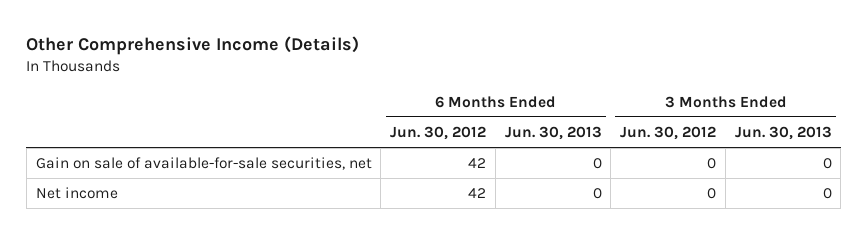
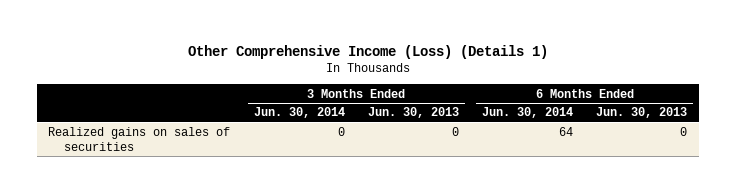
- Other Comprehensive Income (Details)
+ Other Comprehensive Income (Loss) (Details 1)
- | 6 Months Ended Jun. 30, 2012 | 6 Months Ended Jun. 30, 2013 | 3 Months Ended Jun. 30, 2012 | 3 Months Ended Jun. 30, 2013
+ | 3 Months Ended Jun. 30, 2014 | 3 Months Ended Jun. 30, 2013 | 6 Months Ended Jun. 30, 2014 | 6 Months Ended Jun. 30, 2013
- Gain on sale of available-for-sale securities, net | 42 | 0 | 0 | 0
- Net income | 42 | 0 | 0 | 0
+ Realized gains on sales of securities | 0 | 0 | 64 | 0

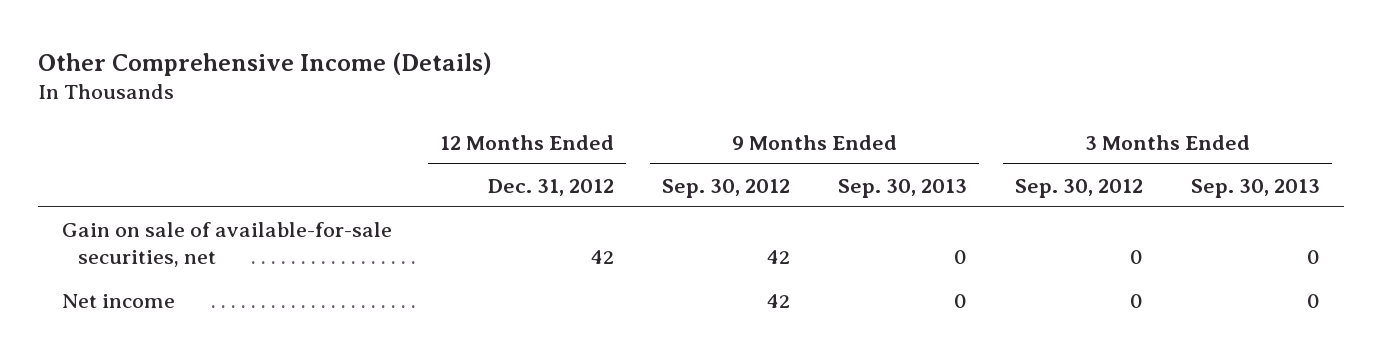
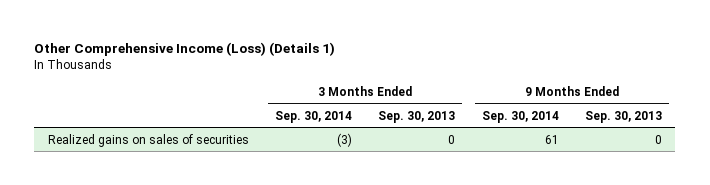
- Other Comprehensive Income (Details)
+ Other Comprehensive Income (Loss) (Details 1)
- | 12 Months Ended Dec. 31, 2012 | 9 Months Ended Sep. 30, 2012 | 9 Months Ended Sep. 30, 2013 | 3 Months Ended Sep. 30, 2012 | 3 Months Ended Sep. 30, 2013
+ | 3 Months Ended Sep. 30, 2014 | 3 Months Ended Sep. 30, 2013 | 9 Months Ended Sep. 30, 2014 | 9 Months Ended Sep. 30, 2013
- Gain on sale of available-for-sale securities, net | 42 | 42 | 0 | 0 | 0
- Net income | | 42 | 0 | 0 | 0
+ Realized gains on sales of securities | (3) | 0 | 61 | 0

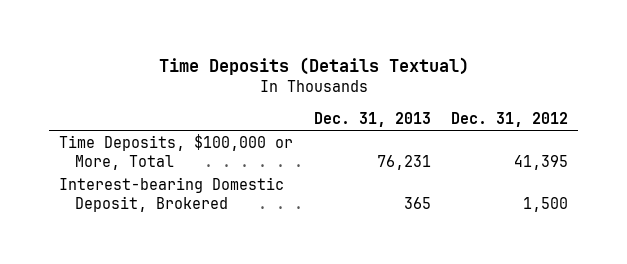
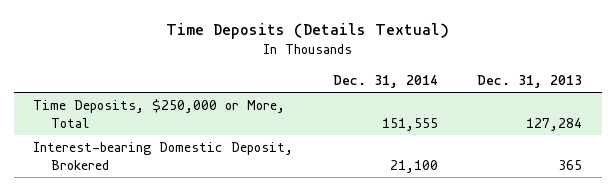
- | Dec. 31, 2013 | Dec. 31, 2012
+ | Dec. 31, 2014 | Dec. 31, 2013
- Time Deposits, $100,000 or More, Total | 76,231 | 41,395
+ Time Deposits, $250,000 or More, Total | 151,555 | 127,284

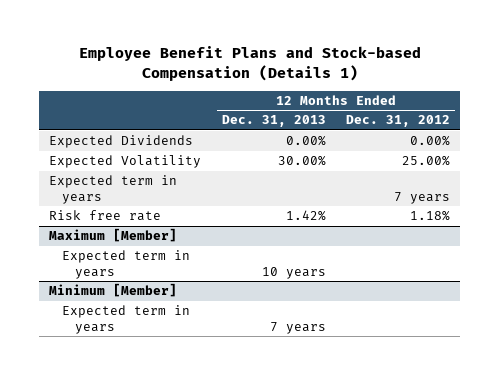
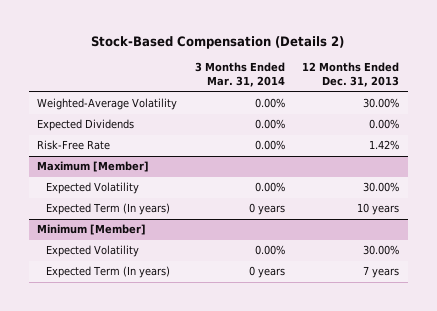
- Employee Benefit Plans and Stock-based Compensation (Details 1)
+ Stock-Based Compensation (Details 2)
- | 12 Months Ended Dec. 31, 2013 | 12 Months Ended Dec. 31, 2012
+ | 3 Months Ended Mar. 31, 2014 | 12 Months Ended Dec. 31, 2013
+ Weighted-Average Volatility | 0.00% | 30.00%
- Expected Volatility | 30.00% | 25.00%
- Expected term in years | | 7 years
- Risk free rate | 1.42% | 1.18%
+ Risk-Free Rate | 0.00% | 1.42%
@ Maximum [Member]
- Expected term in years | 10 years |
+ Expected Volatility | 0.00% | 30.00%
+ Expected Term (In years) | 0 years | 10 years
@ Minimum [Member]
- Expected term in years | 7 years |
+ Expected Volatility | 0.00% | 30.00%
+ Expected Term (In years) | 0 years | 7 years

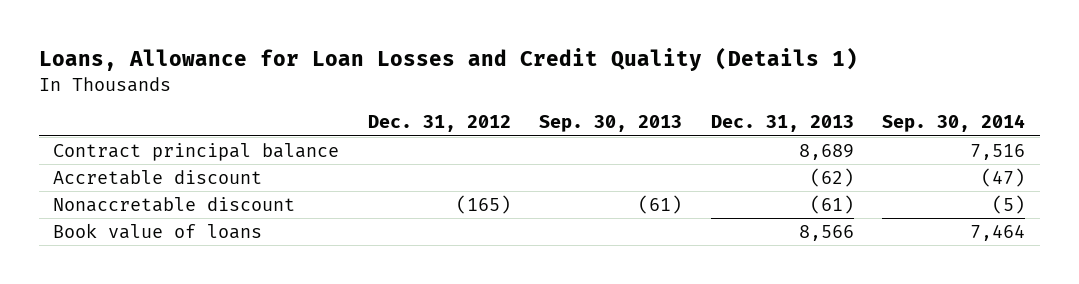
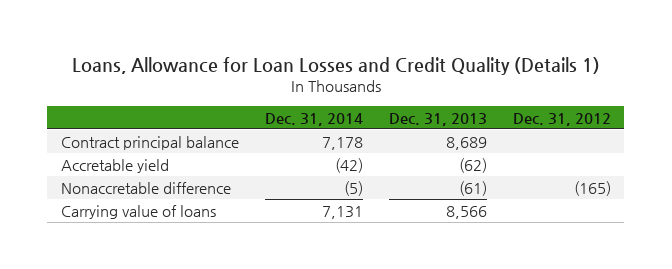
- | Dec. 31, 2012 | Sep. 30, 2013 | Dec. 31, 2013 | Sep. 30, 2014
+ | Dec. 31, 2014 | Dec. 31, 2013 | Dec. 31, 2012
- Accretable discount | | | (62) | (47)
- Nonaccretable discount | (165) | (61) | (61) | (5)
- Book value of loans | | | 8,566 | 7,464
+ Accretable yield | (42) | (62) |
+ Nonaccretable difference | (5) | (61) | (165)
+ Carrying value of loans | 7,131 | 8,566 |

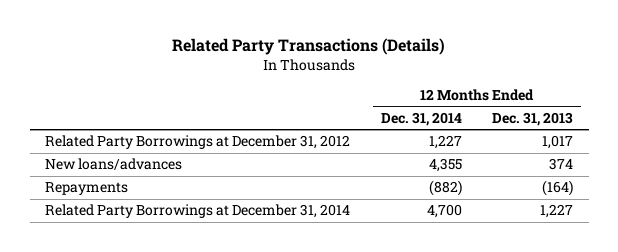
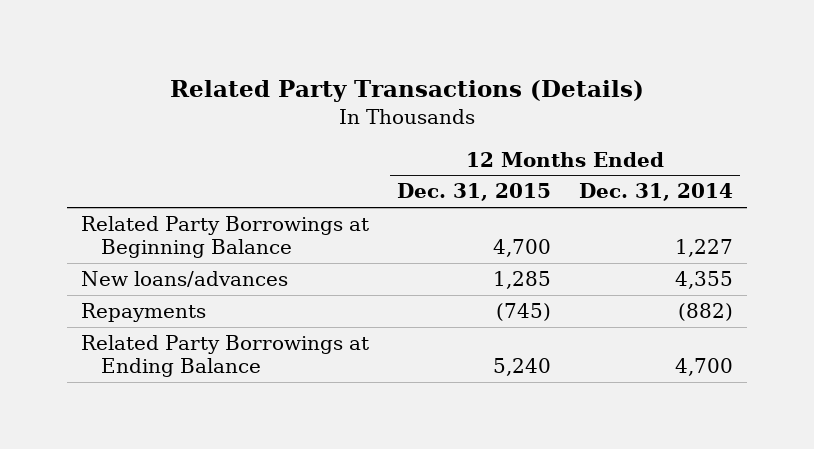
- | 12 Months Ended Dec. 31, 2014 | 12 Months Ended Dec. 31, 2013
+ | 12 Months Ended Dec. 31, 2015 | 12 Months Ended Dec. 31, 2014
- Related Party Borrowings at December 31, 2012 | 1,227 | 1,017
+ Related Party Borrowings at Beginning Balance | 4,700 | 1,227
- Related Party Borrowings at December 31, 2014 | 4,700 | 1,227
+ Related Party Borrowings at Ending Balance | 5,240 | 4,700

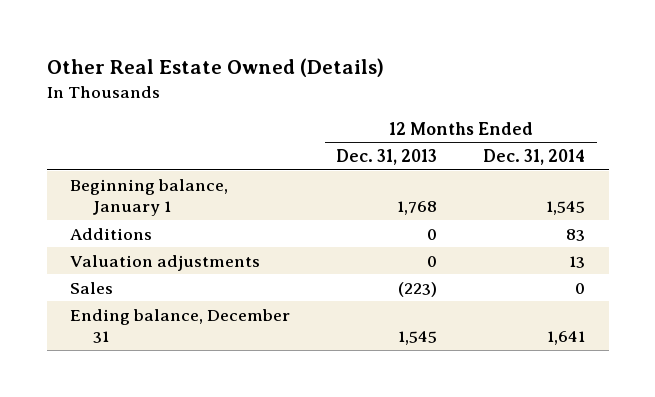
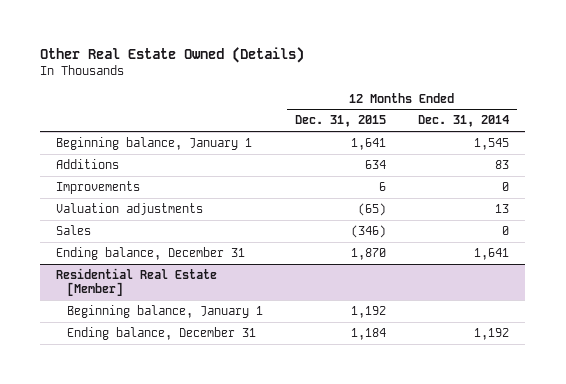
- | 12 Months Ended Dec. 31, 2013 | 12 Months Ended Dec. 31, 2014
+ | 12 Months Ended Dec. 31, 2015 | 12 Months Ended Dec. 31, 2014
+ Improvements | 6 | 0
+ Residential Real Estate [Member]
+ Beginning balance, January 1 | 1,192 |
+ Ending balance, December 31 | 1,184 | 1,192

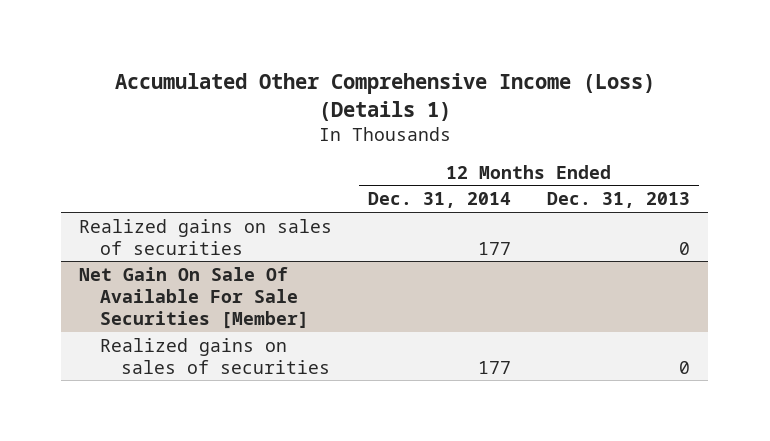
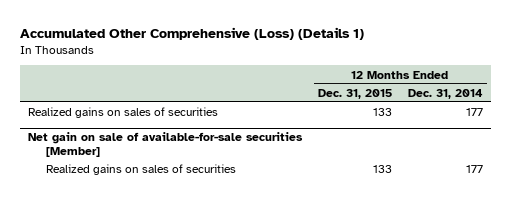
- Accumulated Other Comprehensive Income (Loss) (Details 1)
+ Accumulated Other Comprehensive (Loss) (Details 1)
- | 12 Months Ended Dec. 31, 2014 | 12 Months Ended Dec. 31, 2013
+ | 12 Months Ended Dec. 31, 2015 | 12 Months Ended Dec. 31, 2014
- Net Gain On Sale Of Available For Sale Securities [Member]
+ Net gain on sale of available-for-sale securities [Member]

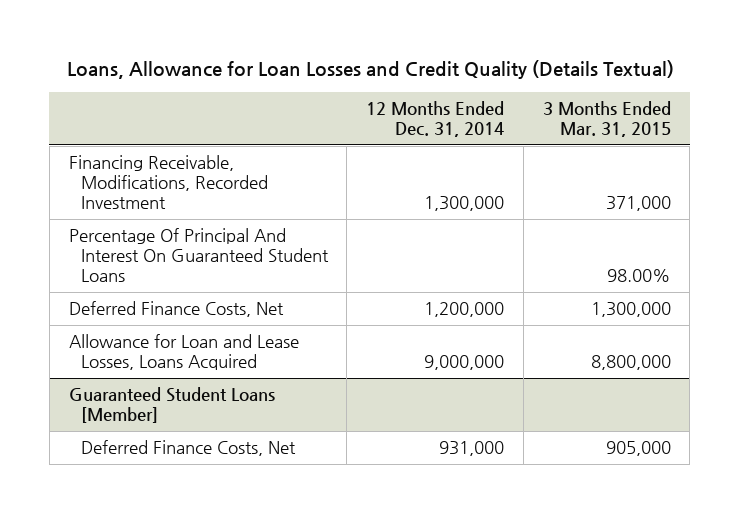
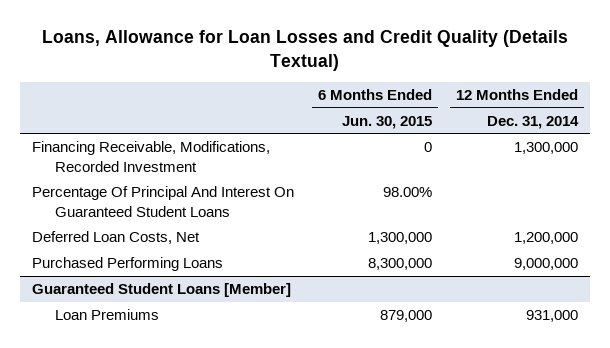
- | 12 Months Ended Dec. 31, 2014 | 3 Months Ended Mar. 31, 2015
+ | 6 Months Ended Jun. 30, 2015 | 12 Months Ended Dec. 31, 2014
- Deferred Finance Costs, Net | 1,200,000 | 1,300,000
- Allowance for Loan and Lease Losses, Loans Acquired | 9,000,000 | 8,800,000
+ Deferred Loan Costs, Net | 1,300,000 | 1,200,000
+ Purchased Performing Loans | 8,300,000 | 9,000,000
@ Guaranteed Student Loans [Member]
- Deferred Finance Costs, Net | 931,000 | 905,000
+ Loan Premiums | 879,000 | 931,000

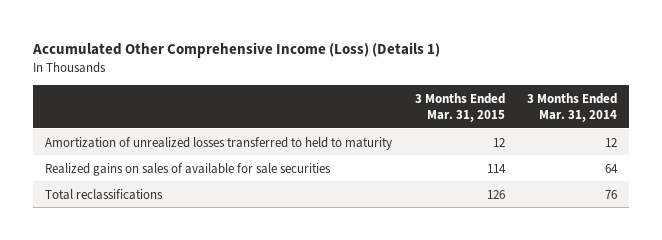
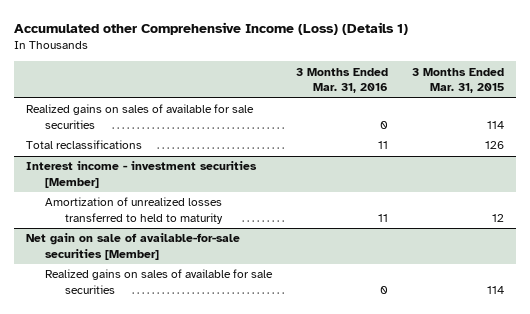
- Accumulated Other Comprehensive Income (Loss) (Details 1)
+ Accumulated other Comprehensive Income (Loss) (Details 1)
- | 3 Months Ended Mar. 31, 2015 | 3 Months Ended Mar. 31, 2014
+ | 3 Months Ended Mar. 31, 2016 | 3 Months Ended Mar. 31, 2015
- Amortization of unrealized losses transferred to held to maturity | 12 | 12
+ Interest income - investment securities [Member]
+ Amortization of unrealized losses transferred to held to maturity | 11 | 12
+ Net gain on sale of available-for-sale securities [Member]
+ Realized gains on sales of available for sale securities | 0 | 114

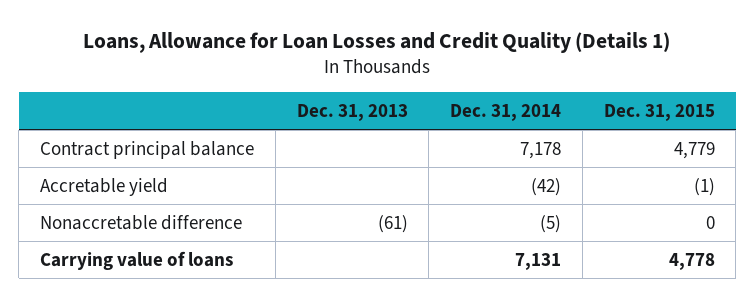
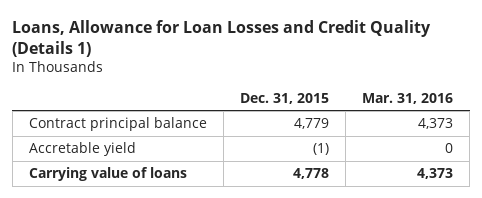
- | Dec. 31, 2013 | Dec. 31, 2014 | Dec. 31, 2015
+ | Dec. 31, 2015 | Mar. 31, 2016
- Nonaccretable difference | (61) | (5) | 0

